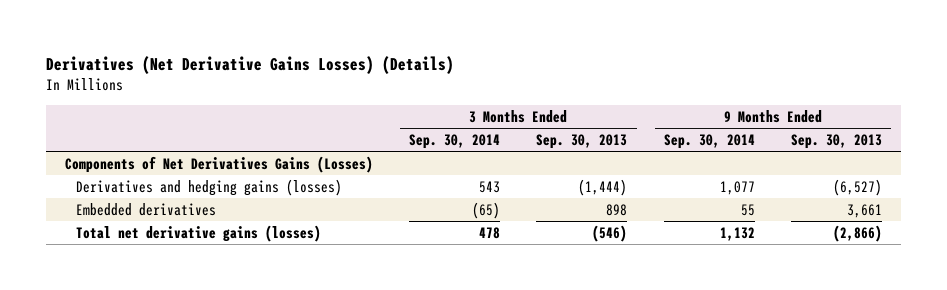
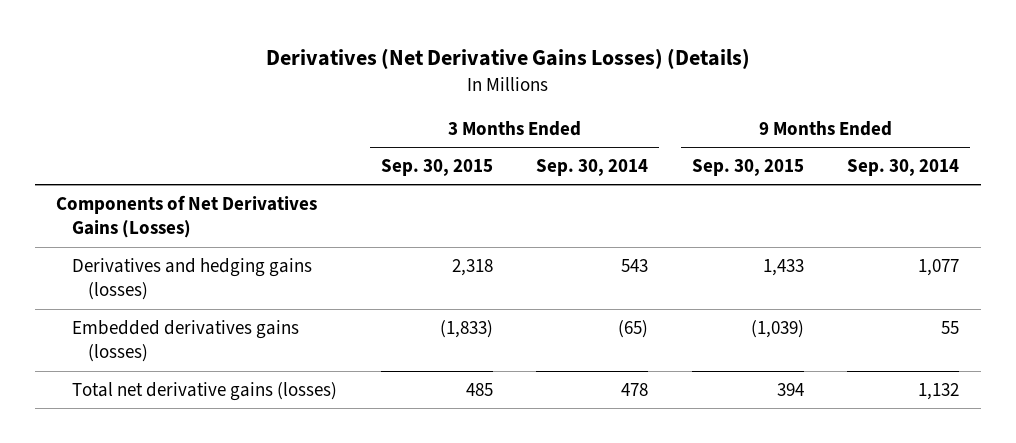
- | 3 Months Ended Sep. 30, 2014 | 3 Months Ended Sep. 30, 2013 | 9 Months Ended Sep. 30, 2014 | 9 Months Ended Sep. 30, 2013
+ | 3 Months Ended Sep. 30, 2015 | 3 Months Ended Sep. 30, 2014 | 9 Months Ended Sep. 30, 2015 | 9 Months Ended Sep. 30, 2014
- Embedded derivatives | (65) | 898 | 55 | 3,661
+ Embedded derivatives gains (losses) | (1,833) | (65) | (1,039) | 55

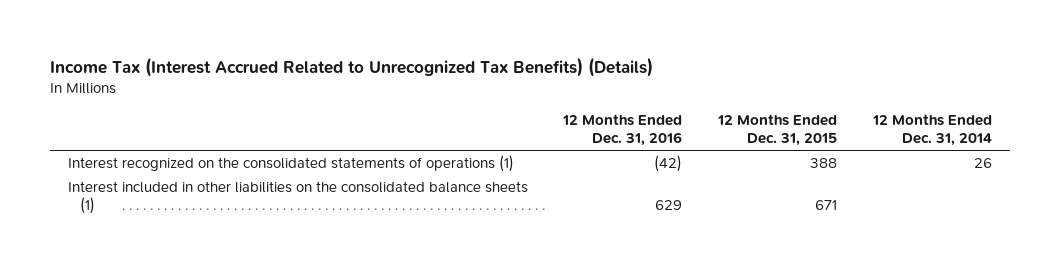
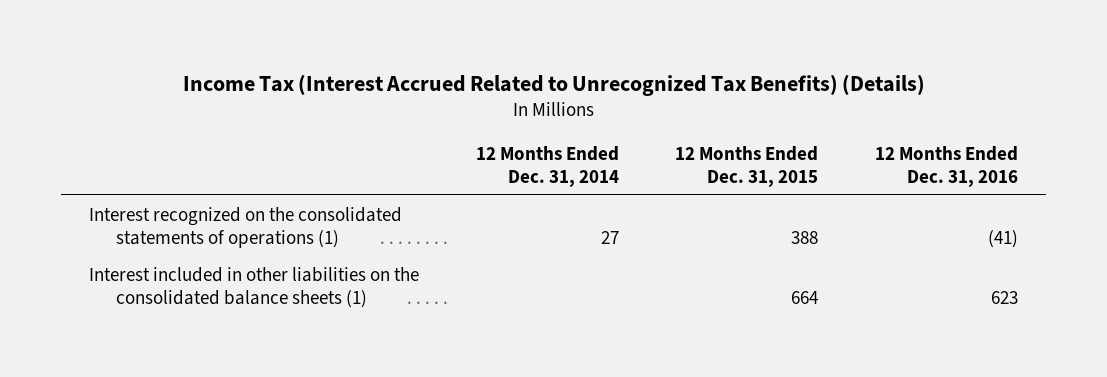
- | 12 Months Ended Dec. 31, 2016 | 12 Months Ended Dec. 31, 2015 | 12 Months Ended Dec. 31, 2014
+ | 12 Months Ended Dec. 31, 2014 | 12 Months Ended Dec. 31, 2015 | 12 Months Ended Dec. 31, 2016
- Interest recognized on the consolidated statements of operations (1) | (42) | 388 | 26
- Interest included in other liabilities on the consolidated balance sheets (1) | 629 | 671 |
+ Interest recognized on the consolidated statements of operations (1) | 27 | 388 | (41)
+ Interest included in other liabilities on the consolidated balance sheets (1) | | 664 | 623

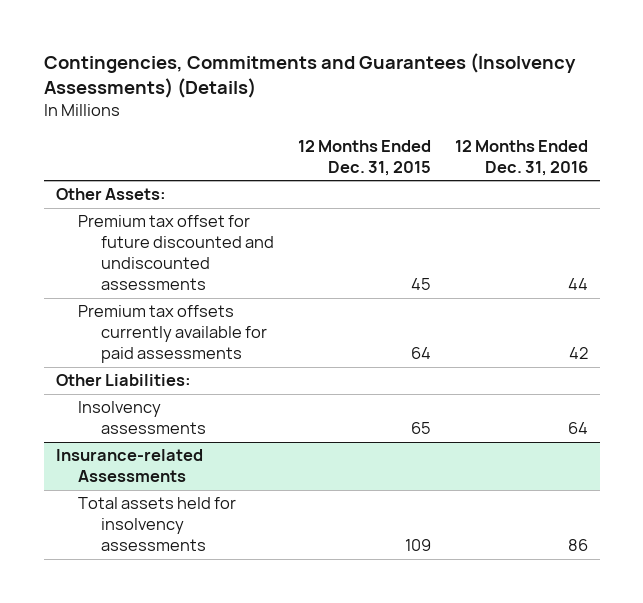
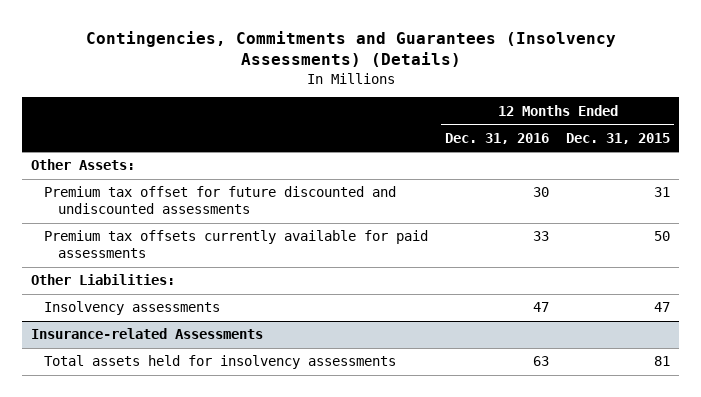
- | 12 Months Ended Dec. 31, 2015 | 12 Months Ended Dec. 31, 2016
+ | 12 Months Ended Dec. 31, 2016 | 12 Months Ended Dec. 31, 2015
- Premium tax offset for future discounted and undiscounted assessments | 45 | 44
- Premium tax offsets currently available for paid assessments | 64 | 42
+ Premium tax offset for future discounted and undiscounted assessments | 30 | 31
+ Premium tax offsets currently available for paid assessments | 33 | 50
- Insolvency assessments | 65 | 64
+ Insolvency assessments | 47 | 47
@ Insurance-related Assessments
- Total assets held for insolvency assessments | 109 | 86
+ Total assets held for insolvency assessments | 63 | 81

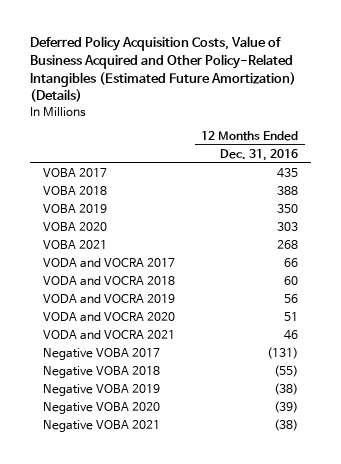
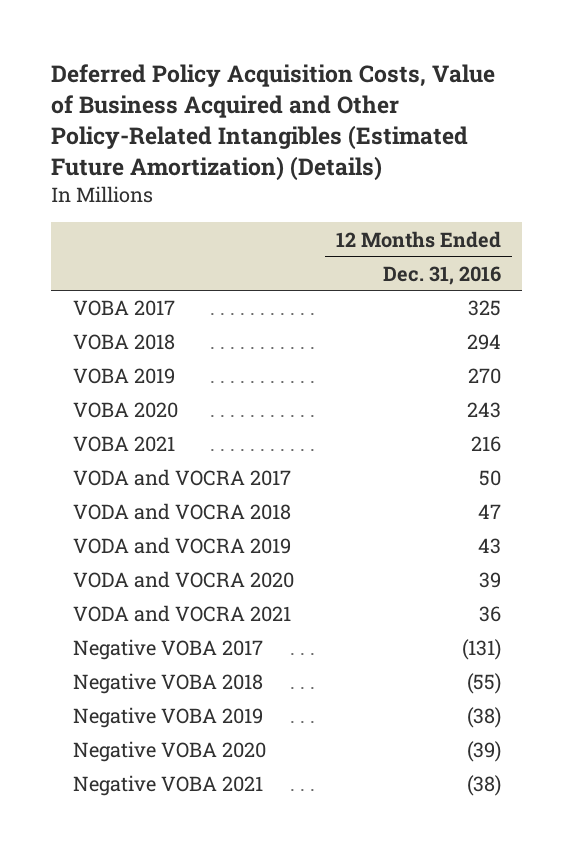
- VOBA 2017 | 435
- VOBA 2018 | 388
- VOBA 2019 | 350
- VOBA 2020 | 303
- VOBA 2021 | 268
- VODA and VOCRA 2017 | 66
- VODA and VOCRA 2018 | 60
- VODA and VOCRA 2019 | 56
- VODA and VOCRA 2020 | 51
- VODA and VOCRA 2021 | 46
+ VOBA 2017 | 325
+ VOBA 2018 | 294
+ VOBA 2019 | 270
+ VOBA 2020 | 243
+ VOBA 2021 | 216
+ VODA and VOCRA 2017 | 50
+ VODA and VOCRA 2018 | 47
+ VODA and VOCRA 2019 | 43
+ VODA and VOCRA 2020 | 39
+ VODA and VOCRA 2021 | 36

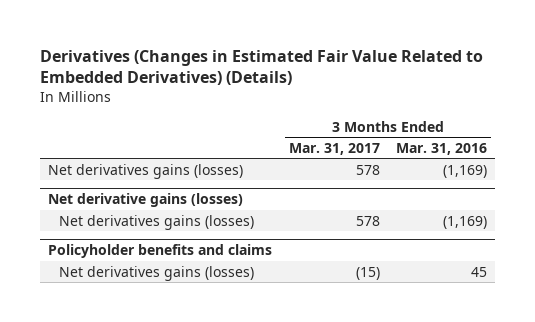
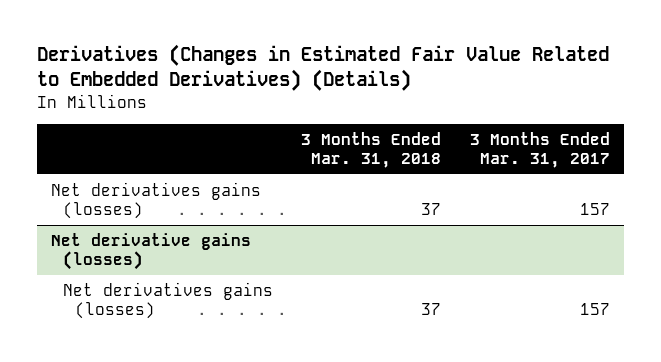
- | 3 Months Ended Mar. 31, 2017 | 3 Months Ended Mar. 31, 2016
+ | 3 Months Ended Mar. 31, 2018 | 3 Months Ended Mar. 31, 2017
- Net derivatives gains (losses) | 578 | (1,169)
+ Net derivatives gains (losses) | 37 | 157
@ Net derivative gains (losses)
- Net derivatives gains (losses) | 578 | (1,169)
- Policyholder benefits and claims
- Net derivatives gains (losses) | (15) | 45
@ Net derivative gains (losses)
+ Net derivatives gains (losses) | 37 | 157

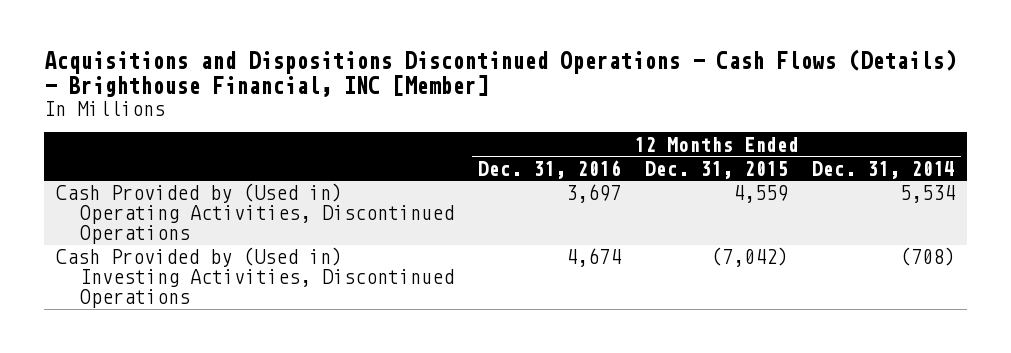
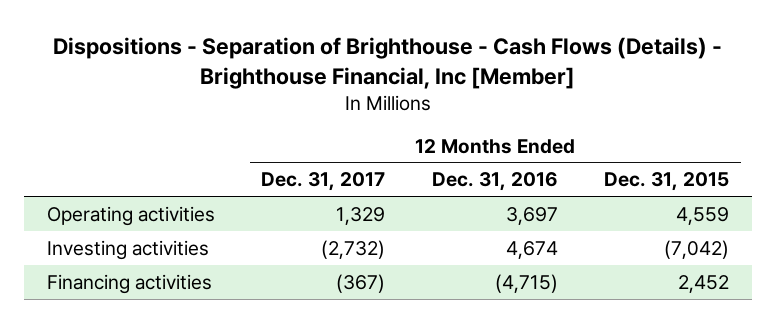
- Acquisitions and Dispositions Discontinued Operations - Cash Flows (Details) - Brighthouse Financial, INC [Member]
+ Dispositions - Separation of Brighthouse - Cash Flows (Details) - Brighthouse Financial, Inc [Member]
- | 12 Months Ended Dec. 31, 2016 | 12 Months Ended Dec. 31, 2015 | 12 Months Ended Dec. 31, 2014
+ | 12 Months Ended Dec. 31, 2017 | 12 Months Ended Dec. 31, 2016 | 12 Months Ended Dec. 31, 2015
- Cash Provided by (Used in) Operating Activities, Discontinued Operations | 3,697 | 4,559 | 5,534
- Cash Provided by (Used in) Investing Activities, Discontinued Operations | 4,674 | (7,042) | (708)
+ Operating activities | 1,329 | 3,697 | 4,559
+ Investing activities | (2,732) | 4,674 | (7,042)
+ Financing activities | (367) | (4,715) | 2,452

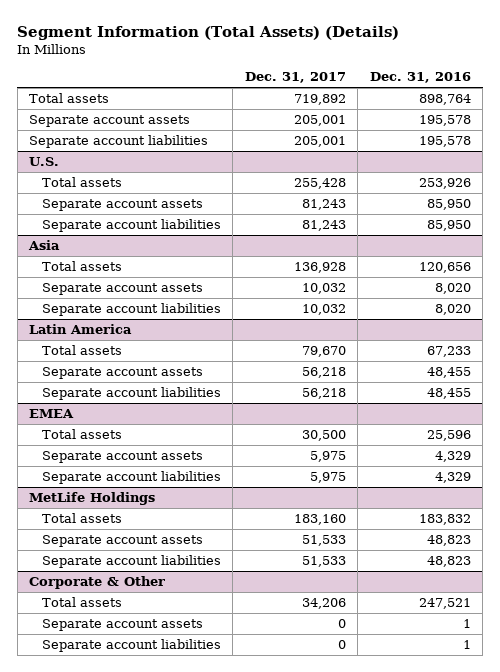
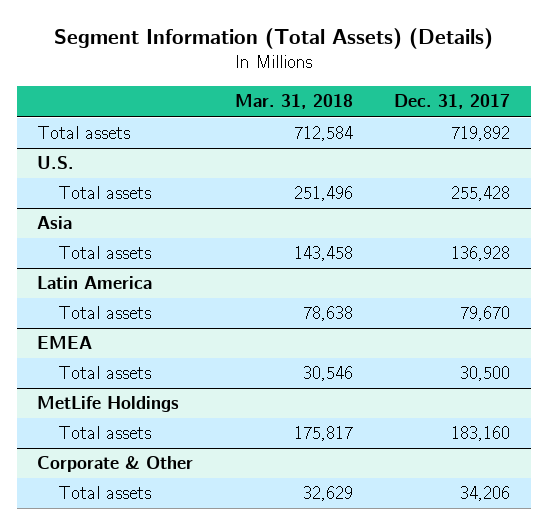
- | Dec. 31, 2017 | Dec. 31, 2016
+ | Mar. 31, 2018 | Dec. 31, 2017
- Separate account assets | 205,001 | 195,578
- Separate account liabilities | 205,001 | 195,578
@ U.S.
- Separate account assets | 81,243 | 85,950
- Separate account liabilities | 81,243 | 85,950
@ Asia
- Separate account assets | 10,032 | 8,020
- Separate account liabilities | 10,032 | 8,020
@ Latin America
- Separate account assets | 56,218 | 48,455
- Separate account liabilities | 56,218 | 48,455
@ EMEA
- Separate account assets | 5,975 | 4,329
- Separate account liabilities | 5,975 | 4,329
@ MetLife Holdings
- Separate account assets | 51,533 | 48,823
- Separate account liabilities | 51,533 | 48,823
@ Corporate & Other
- Separate account assets | 0 | 1
- Separate account liabilities | 0 | 1

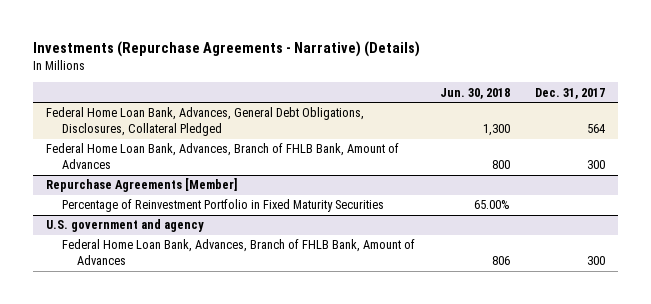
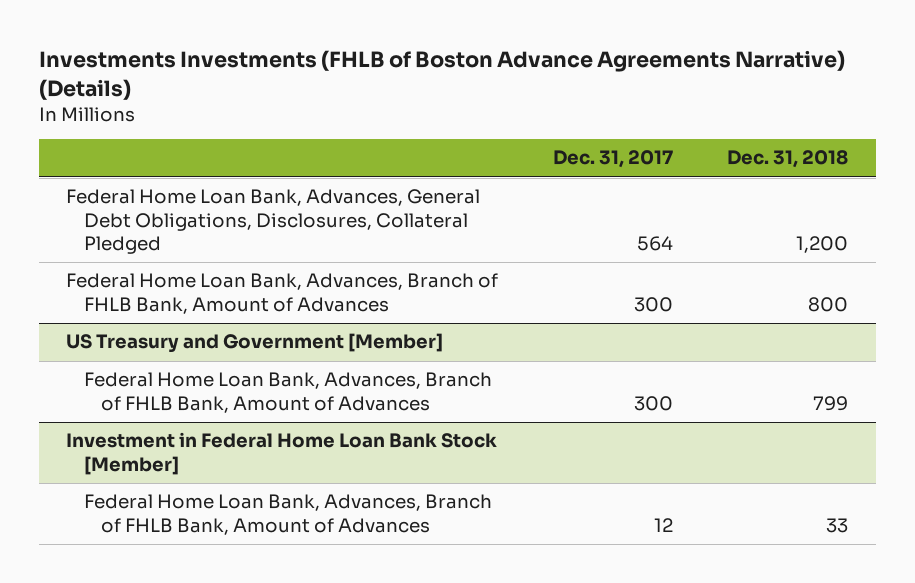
- Investments (Repurchase Agreements - Narrative) (Details)
+ Investments Investments (FHLB of Boston Advance Agreements Narrative) (Details)
- | Jun. 30, 2018 | Dec. 31, 2017
+ | Dec. 31, 2017 | Dec. 31, 2018
- Repurchase Agreements [Member]
- Percentage of Reinvestment Portfolio in Fixed Maturity Securities | 65.00% |
- U.S. government and agency
+ US Treasury and Government [Member]
+ Investment in Federal Home Loan Bank Stock [Member]
+ Federal Home Loan Bank, Advances, Branch of FHLB Bank, Amount of Advances | 12 | 33

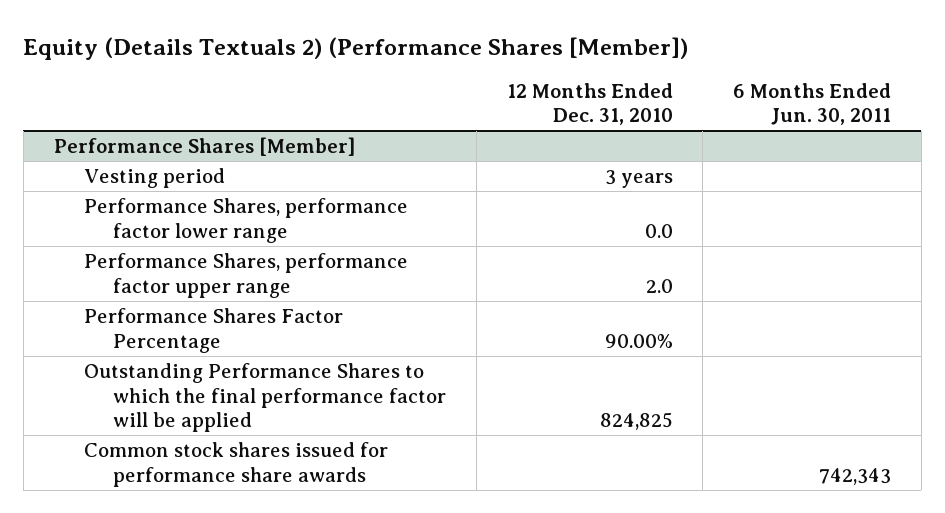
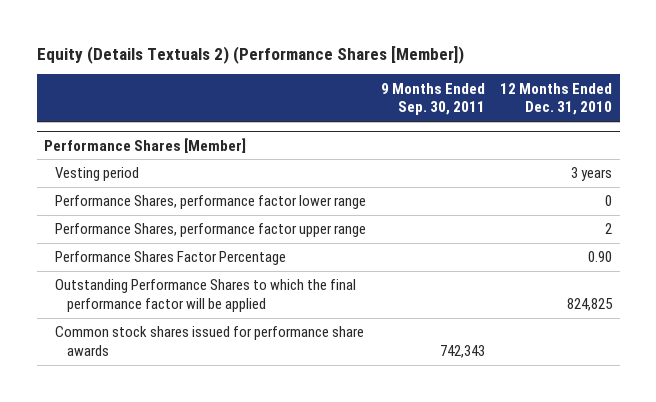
- | 12 Months Ended Dec. 31, 2010 | 6 Months Ended Jun. 30, 2011
+ | 9 Months Ended Sep. 30, 2011 | 12 Months Ended Dec. 31, 2010
@ Performance Shares [Member]
- Performance Shares, performance factor lower range | 0.0 |
- Performance Shares, performance factor upper range | 2.0 |
- Performance Shares Factor Percentage | 90.00% |
+ Performance Shares, performance factor lower range | | 0
+ Performance Shares, performance factor upper range | | 2
+ Performance Shares Factor Percentage | | 0.90

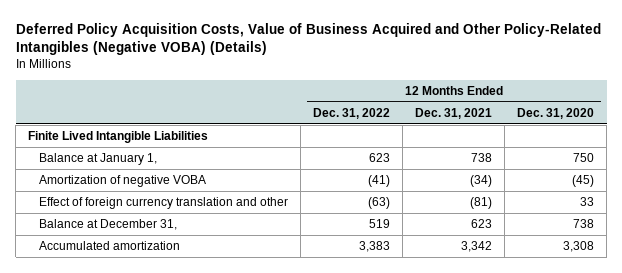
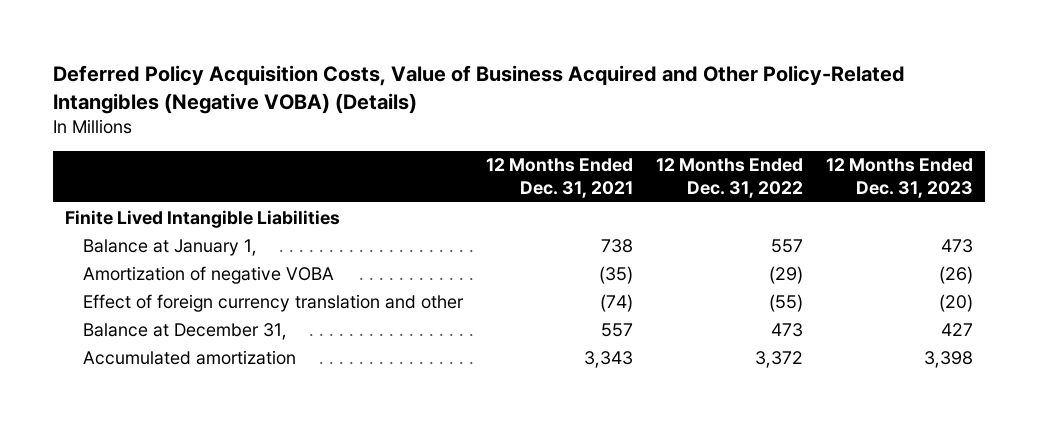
- | 12 Months Ended Dec. 31, 2022 | 12 Months Ended Dec. 31, 2021 | 12 Months Ended Dec. 31, 2020
+ | 12 Months Ended Dec. 31, 2021 | 12 Months Ended Dec. 31, 2022 | 12 Months Ended Dec. 31, 2023
- Balance at January 1, | 623 | 738 | 750
- Amortization of negative VOBA | (41) | (34) | (45)
- Effect of foreign currency translation and other | (63) | (81) | 33
- Balance at December 31, | 519 | 623 | 738
- Accumulated amortization | 3,383 | 3,342 | 3,308
+ Balance at January 1, | 738 | 557 | 473
+ Amortization of negative VOBA | (35) | (29) | (26)
+ Effect of foreign currency translation and other | (74) | (55) | (20)
+ Balance at December 31, | 557 | 473 | 427
+ Accumulated amortization | 3,343 | 3,372 | 3,398

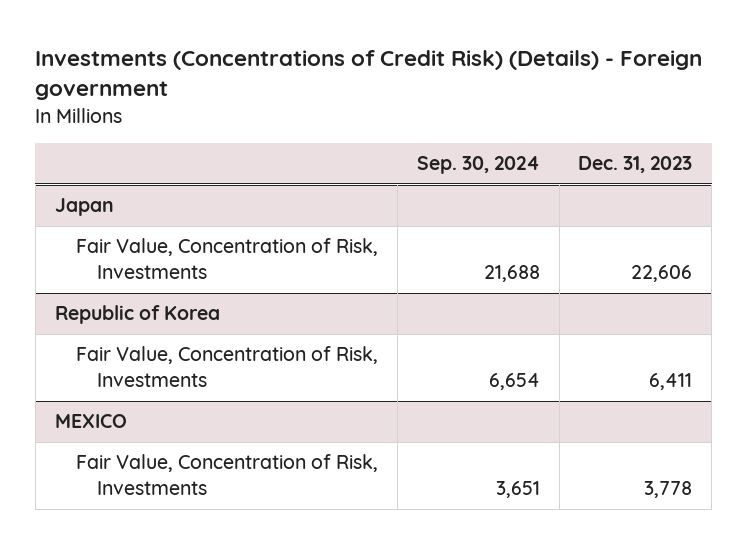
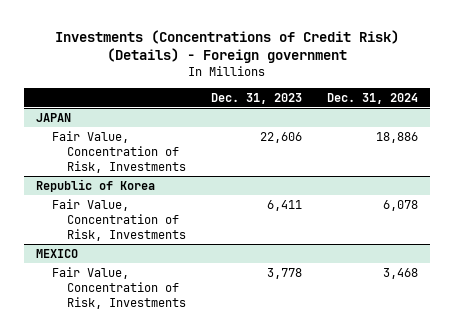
- | Sep. 30, 2024 | Dec. 31, 2023
+ | Dec. 31, 2023 | Dec. 31, 2024
- Japan
+ JAPAN

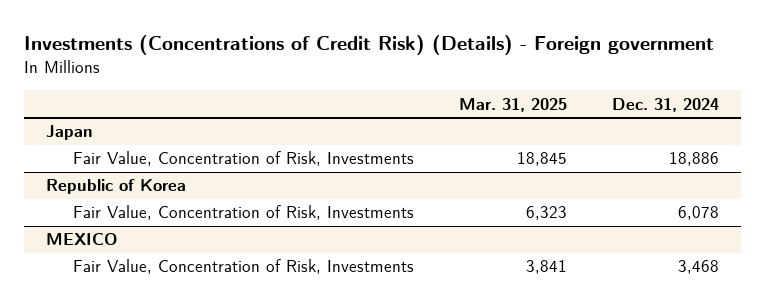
- | Dec. 31, 2023 | Dec. 31, 2024
+ | Mar. 31, 2025 | Dec. 31, 2024
- JAPAN
+ Japan

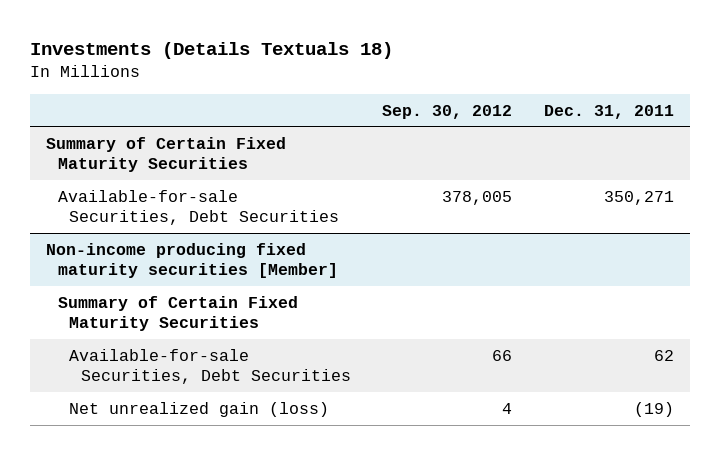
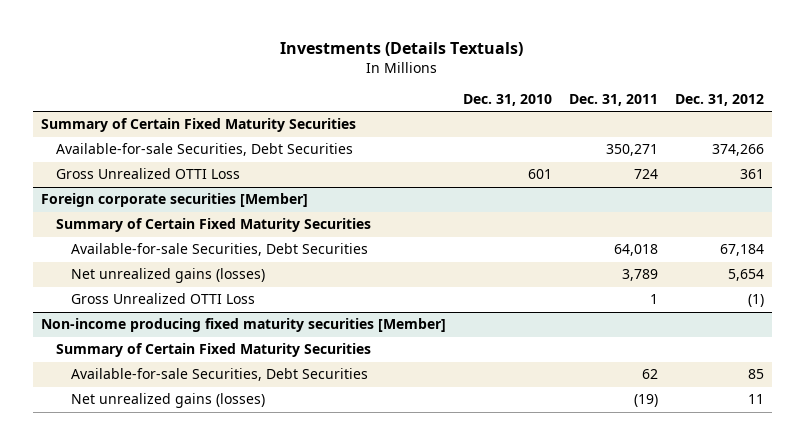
- Investments (Details Textuals 18)
+ Investments (Details Textuals)
- | Sep. 30, 2012 | Dec. 31, 2011
+ | Dec. 31, 2010 | Dec. 31, 2011 | Dec. 31, 2012
+ Gross Unrealized OTTI Loss | 601 | 724 | 361
+ Foreign corporate securities [Member]
+ Summary of Certain Fixed Maturity Securities
+ Available-for-sale Securities, Debt Securities | | 64,018 | 67,184
+ Net unrealized gains (losses) | | 3,789 | 5,654
+ Gross Unrealized OTTI Loss | | 1 | (1)
@ Non-income producing fixed maturity securities [Member]
- Net unrealized gain (loss) | 4 | (19)
+ Net unrealized gains (losses) | | (19) | 11

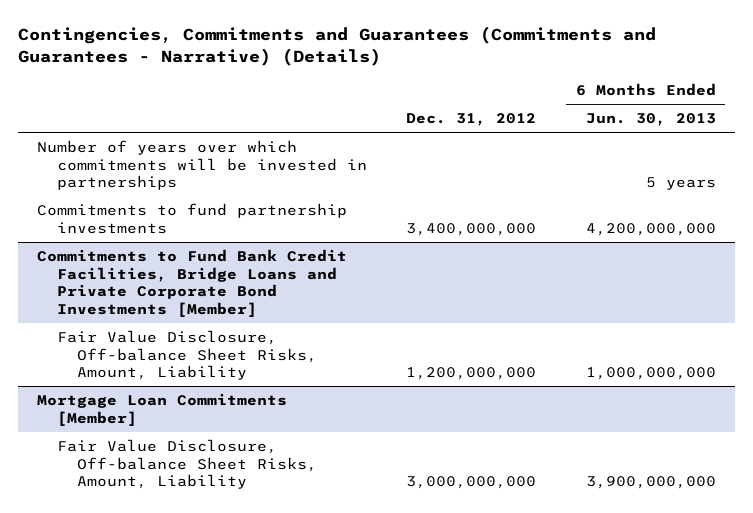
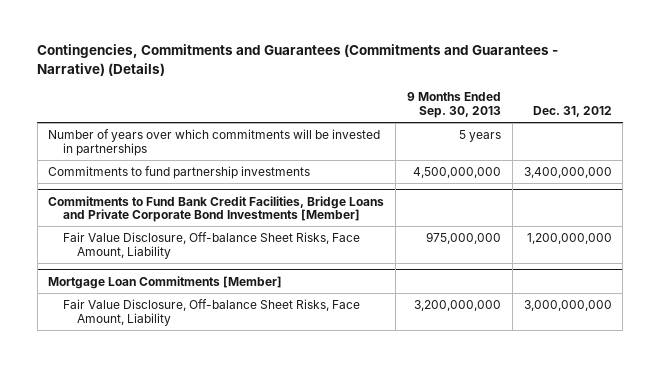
- | Dec. 31, 2012 | 6 Months Ended Jun. 30, 2013
+ | 9 Months Ended Sep. 30, 2013 | Dec. 31, 2012
@ Commitments to Fund Bank Credit Facilities, Bridge Loans and Private Corporate Bond Investments [Member]
- Fair Value Disclosure, Off-balance Sheet Risks, Amount, Liability | 1,200,000,000 | 1,000,000,000
+ Fair Value Disclosure, Off-balance Sheet Risks, Face Amount, Liability | 975,000,000 | 1,200,000,000
@ Mortgage Loan Commitments [Member]
- Fair Value Disclosure, Off-balance Sheet Risks, Amount, Liability | 3,000,000,000 | 3,900,000,000
+ Fair Value Disclosure, Off-balance Sheet Risks, Face Amount, Liability | 3,200,000,000 | 3,000,000,000

